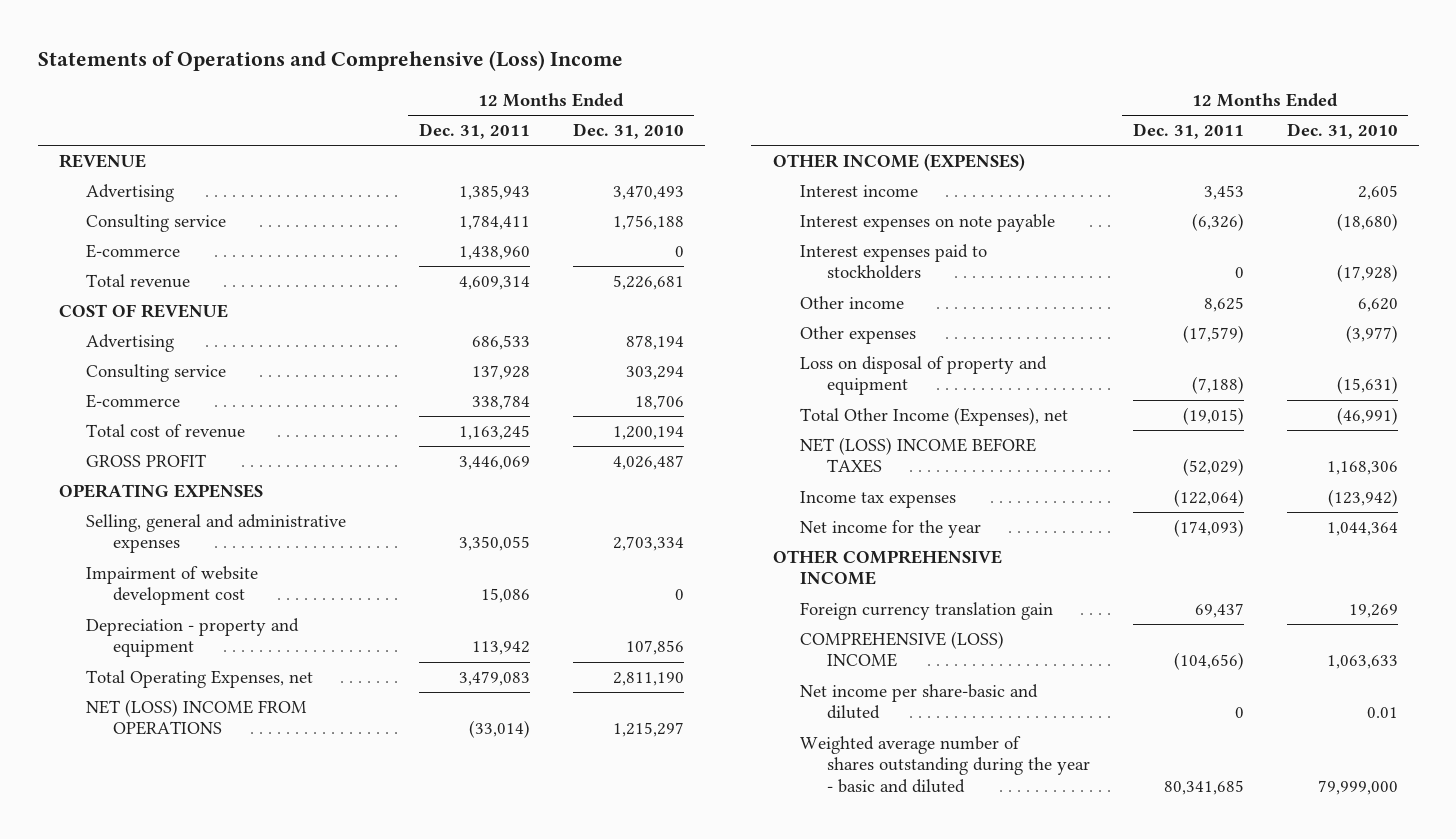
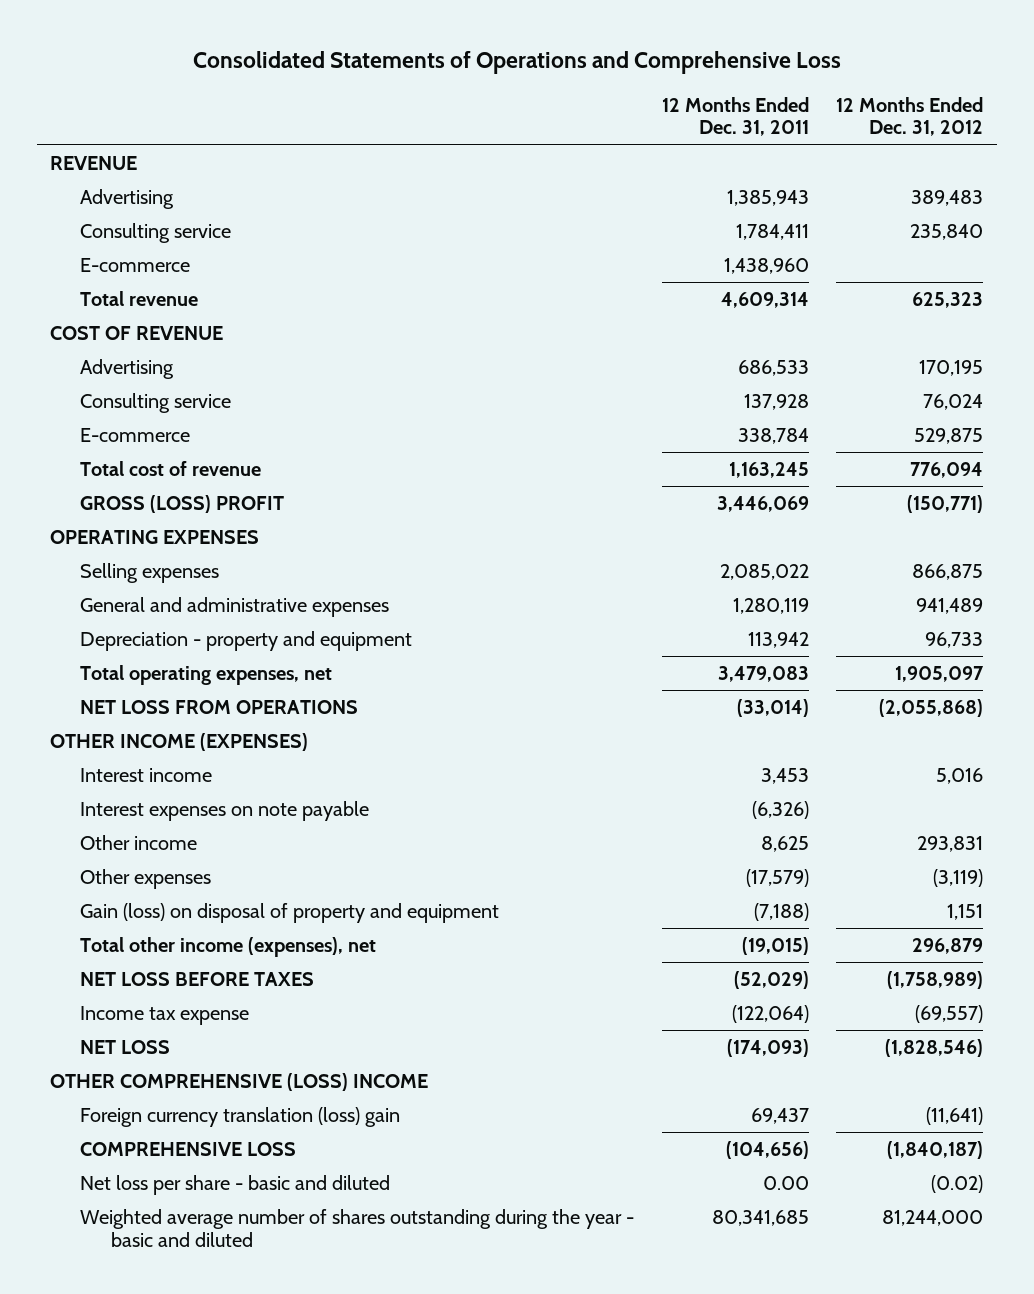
- Statements of Operations and Comprehensive (Loss) Income
+ Consolidated Statements of Operations and Comprehensive Loss
- | 12 Months Ended Dec. 31, 2011 | 12 Months Ended Dec. 31, 2010
+ | 12 Months Ended Dec. 31, 2011 | 12 Months Ended Dec. 31, 2012
- GROSS PROFIT | 3,446,069 | 4,026,487
+ GROSS (LOSS) PROFIT | 3,446,069 | (150,771)
- Selling, general and administrative expenses | 3,350,055 | 2,703,334
- Impairment of website development cost | 15,086 | 0
+ Selling expenses | 2,085,022 | 866,875
+ General and administrative expenses | 1,280,119 | 941,489
- Total Operating Expenses, net | 3,479,083 | 2,811,190
- NET (LOSS) INCOME FROM OPERATIONS | (33,014) | 1,215,297
+ Total operating expenses, net | 3,479,083 | 1,905,097
+ NET LOSS FROM OPERATIONS | (33,014) | (2,055,868)
- Interest expenses paid to stockholders | 0 | (17,928)
- Loss on disposal of property and equipment | (7,188) | (15,631)
- Total Other Income (Expenses), net | (19,015) | (46,991)
- NET (LOSS) INCOME BEFORE TAXES | (52,029) | 1,168,306
- Income tax expenses | (122,064) | (123,942)
- Net income for the year | (174,093) | 1,044,364
- OTHER COMPREHENSIVE INCOME
- Foreign currency translation gain | 69,437 | 19,269
- COMPREHENSIVE (LOSS) INCOME | (104,656) | 1,063,633
- Net income per share-basic and diluted | 0 | 0.01
+ Gain (loss) on disposal of property and equipment | (7,188) | 1,151
+ Total other income (expenses), net | (19,015) | 296,879
+ NET LOSS BEFORE TAXES | (52,029) | (1,758,989)
+ Income tax expense | (122,064) | (69,557)
+ NET LOSS | (174,093) | (1,828,546)
+ OTHER COMPREHENSIVE (LOSS) INCOME
+ Foreign currency translation (loss) gain | 69,437 | (11,641)
+ COMPREHENSIVE LOSS | (104,656) | (1,840,187)
+ Net loss per share - basic and diluted | 0.00 | (0.02)

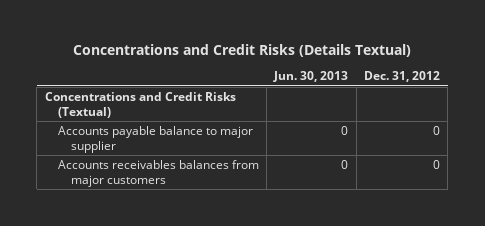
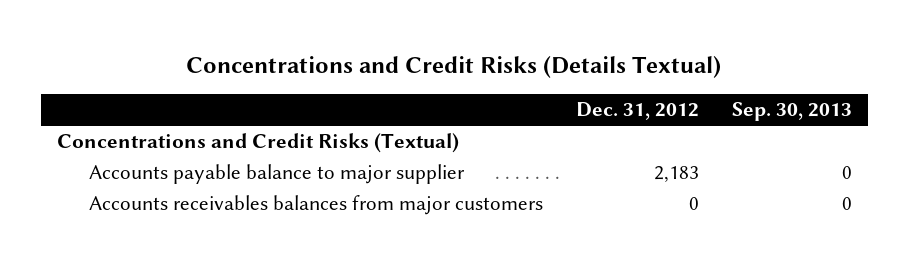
- | Jun. 30, 2013 | Dec. 31, 2012
+ | Dec. 31, 2012 | Sep. 30, 2013
- Accounts payable balance to major supplier | 0 | 0
+ Accounts payable balance to major supplier | 2,183 | 0

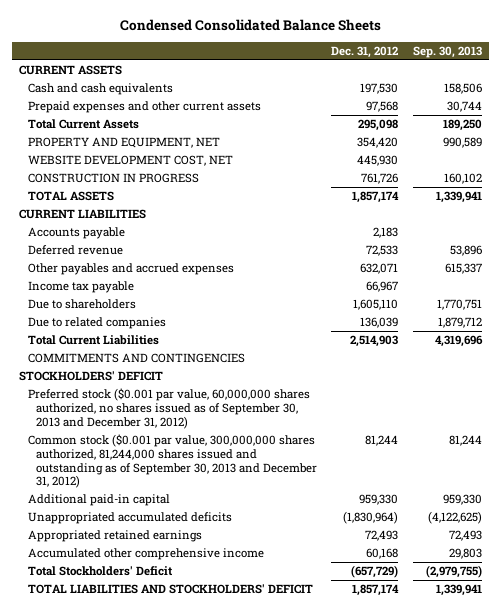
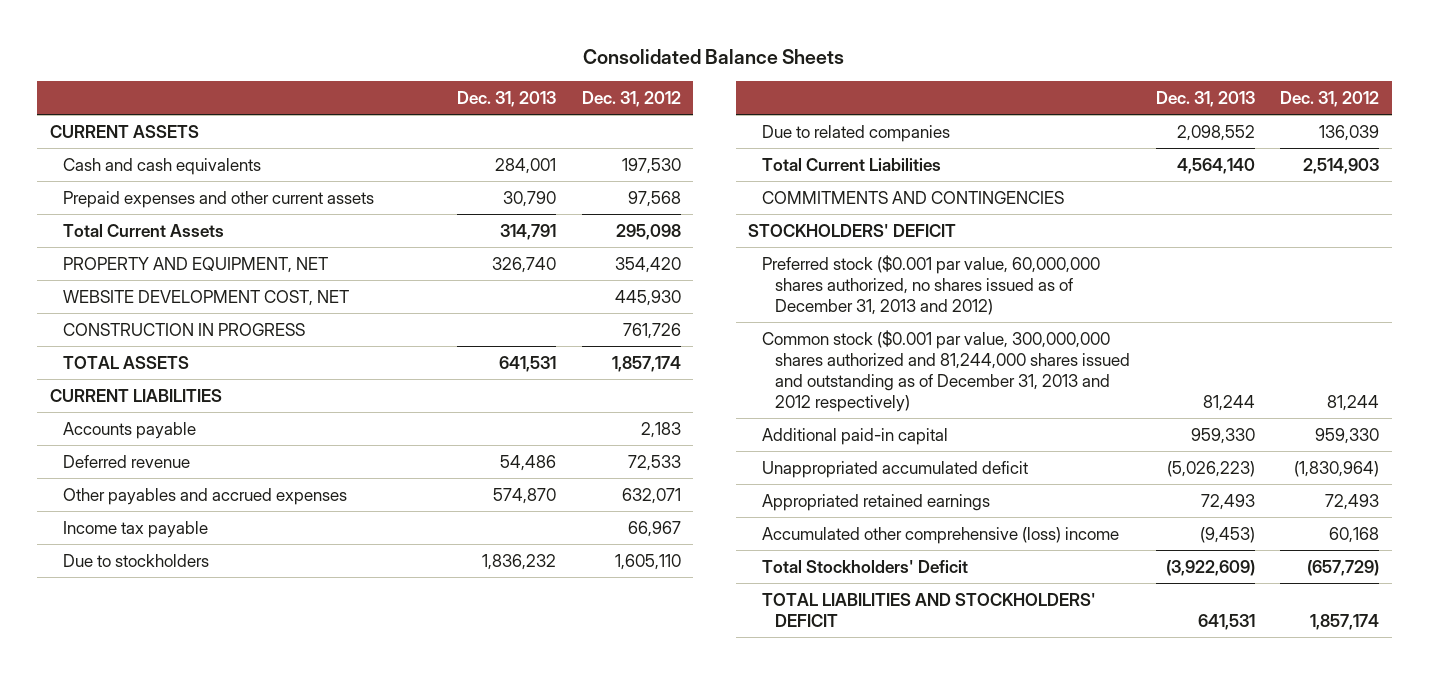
- Condensed Consolidated Balance Sheets
+ Consolidated Balance Sheets
- | Dec. 31, 2012 | Sep. 30, 2013
+ | Dec. 31, 2013 | Dec. 31, 2012
- Due to shareholders | 1,605,110 | 1,770,751
+ Due to stockholders | 1,836,232 | 1,605,110
- Preferred stock ($0.001 par value, 60,000,000 shares authorized, no shares issued as of September 30, 2013 and December 31, 2012)
- Common stock ($0.001 par value, 300,000,000 shares authorized, 81,244,000 shares issued and outstanding as of September 30, 2013 and December 31, 2012) | 81,244 | 81,244
+ Preferred stock ($0.001 par value, 60,000,000 shares authorized, no shares issued as of December 31, 2013 and 2012)
+ Common stock ($0.001 par value, 300,000,000 shares authorized and 81,244,000 shares issued and outstanding as of December 31, 2013 and 2012 respectively) | 81,244 | 81,244
- Unappropriated accumulated deficits | (1,830,964) | (4,122,625)
+ Unappropriated accumulated deficit | (5,026,223) | (1,830,964)
- Accumulated other comprehensive income | 60,168 | 29,803
+ Accumulated other comprehensive (loss) income | (9,453) | 60,168

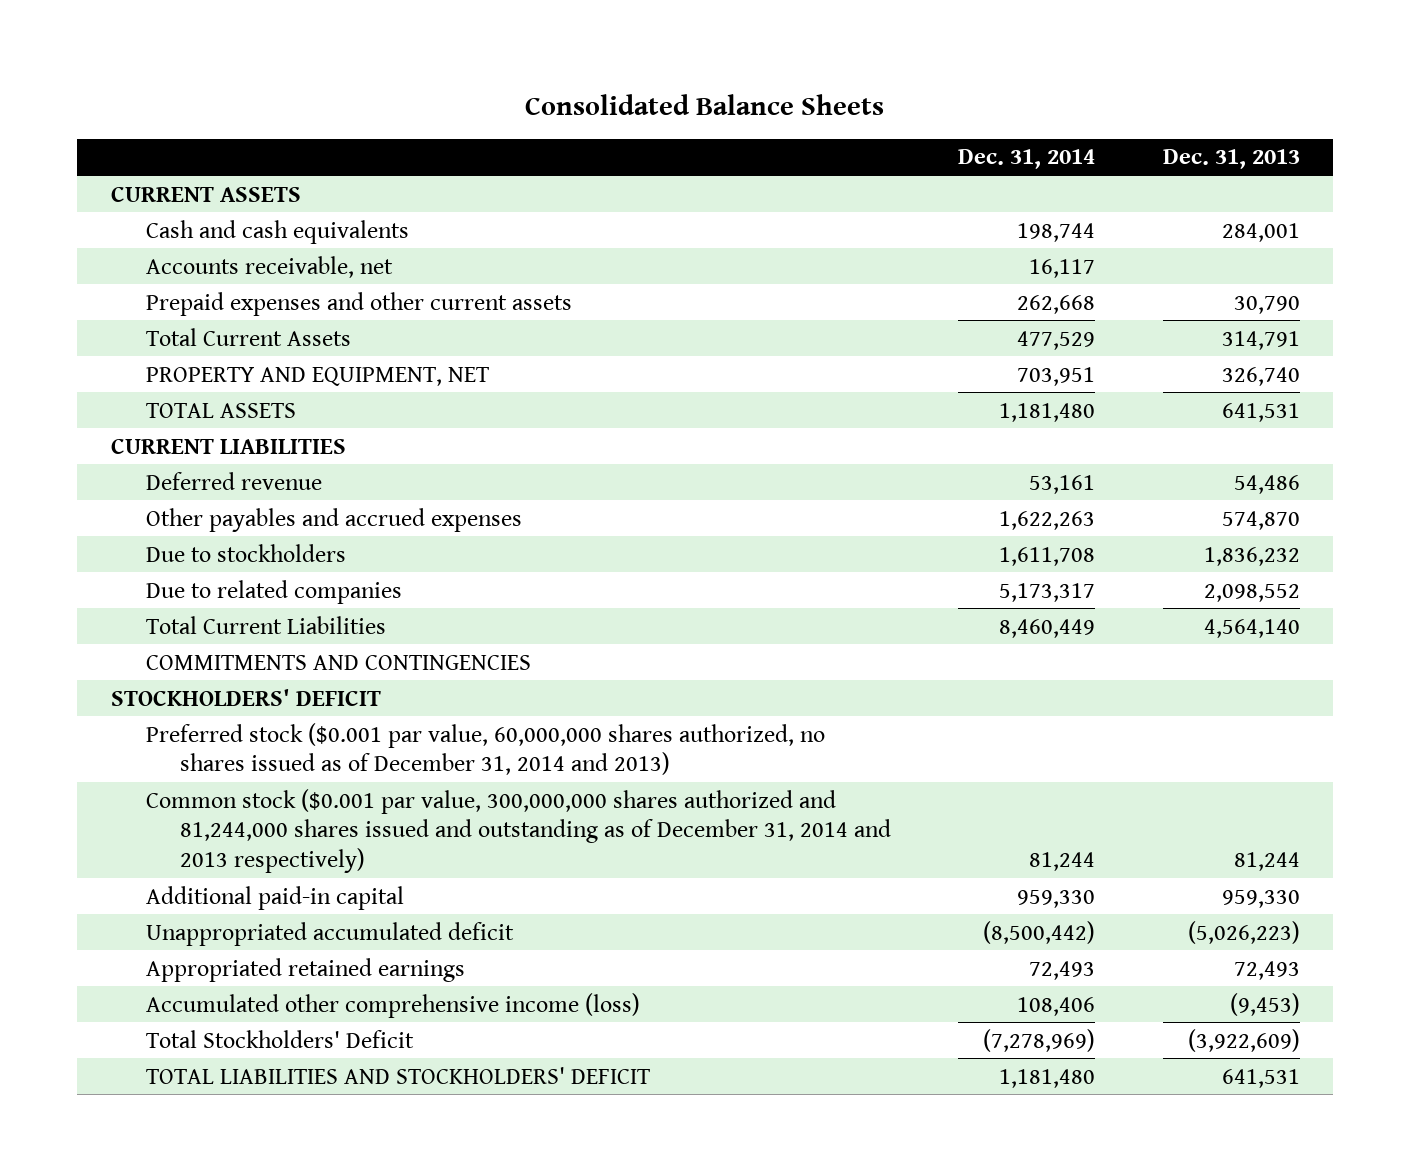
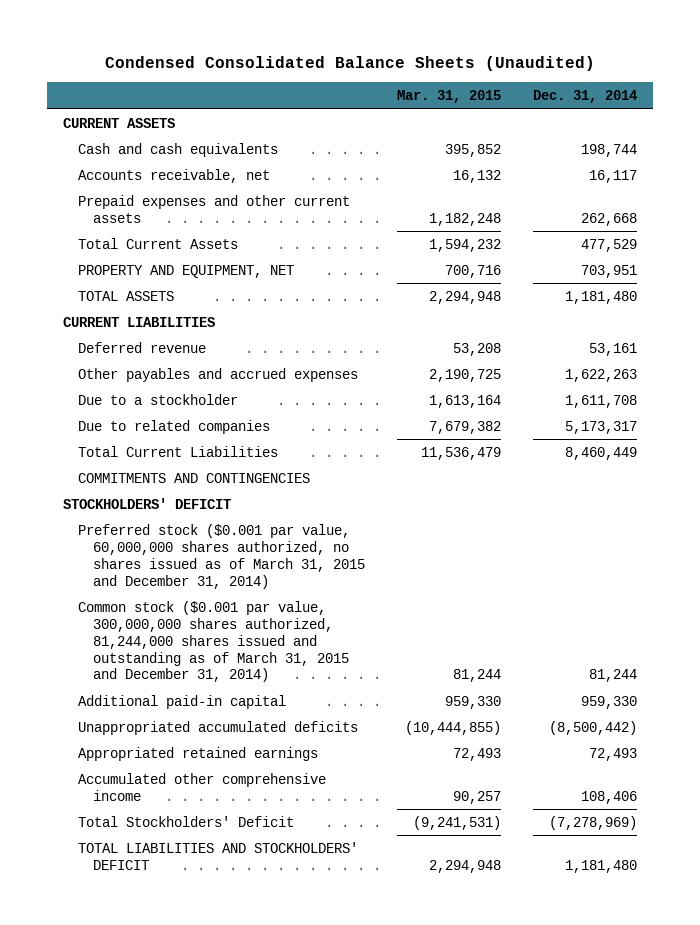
- Consolidated Balance Sheets
+ Condensed Consolidated Balance Sheets (Unaudited)
- | Dec. 31, 2014 | Dec. 31, 2013
+ | Mar. 31, 2015 | Dec. 31, 2014
- Due to stockholders | 1,611,708 | 1,836,232
+ Due to a stockholder | 1,613,164 | 1,611,708
- Preferred stock ($0.001 par value, 60,000,000 shares authorized, no shares issued as of December 31, 2014 and 2013)
- Common stock ($0.001 par value, 300,000,000 shares authorized and 81,244,000 shares issued and outstanding as of December 31, 2014 and 2013 respectively) | 81,244 | 81,244
+ Preferred stock ($0.001 par value, 60,000,000 shares authorized, no shares issued as of March 31, 2015 and December 31, 2014)
+ Common stock ($0.001 par value, 300,000,000 shares authorized, 81,244,000 shares issued and outstanding as of March 31, 2015 and December 31, 2014) | 81,244 | 81,244
- Unappropriated accumulated deficit | (8,500,442) | (5,026,223)
+ Unappropriated accumulated deficits | (10,444,855) | (8,500,442)
- Accumulated other comprehensive income (loss) | 108,406 | (9,453)
+ Accumulated other comprehensive income | 90,257 | 108,406

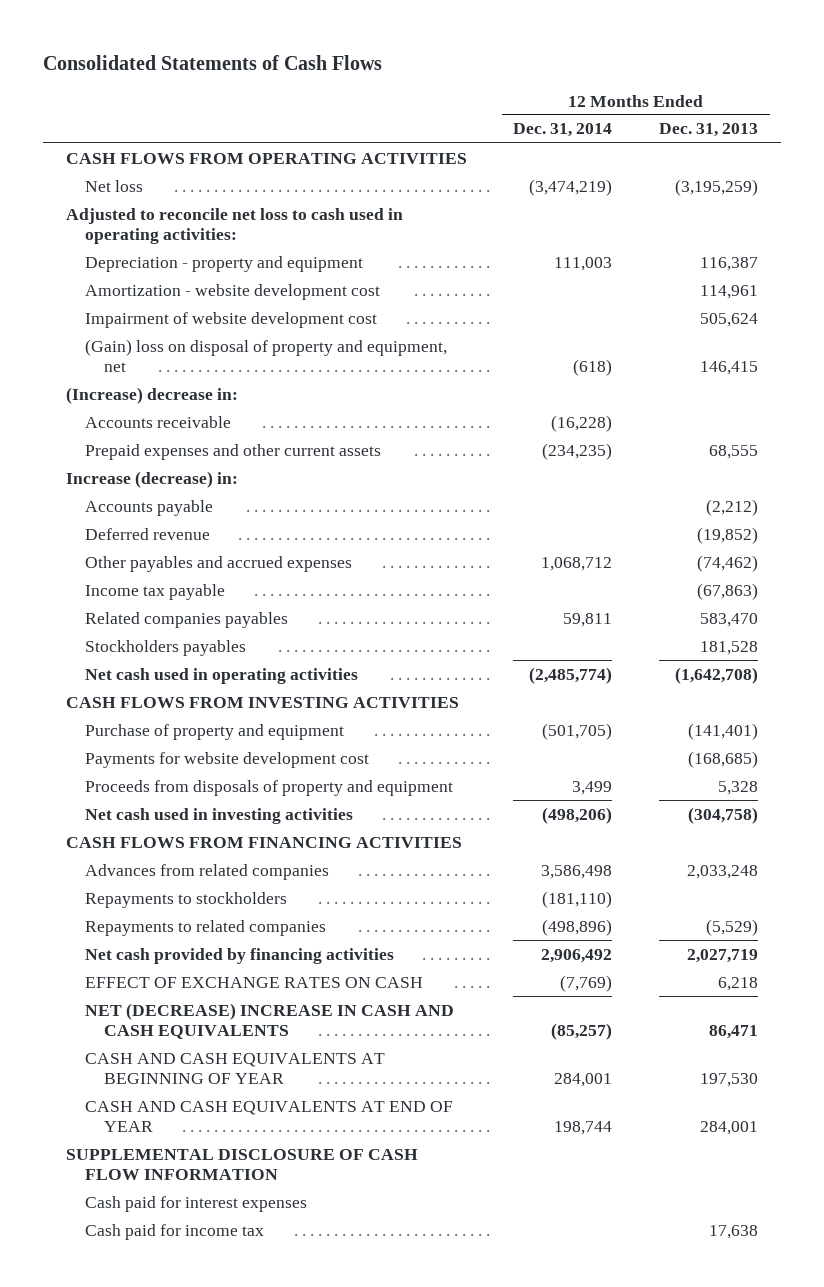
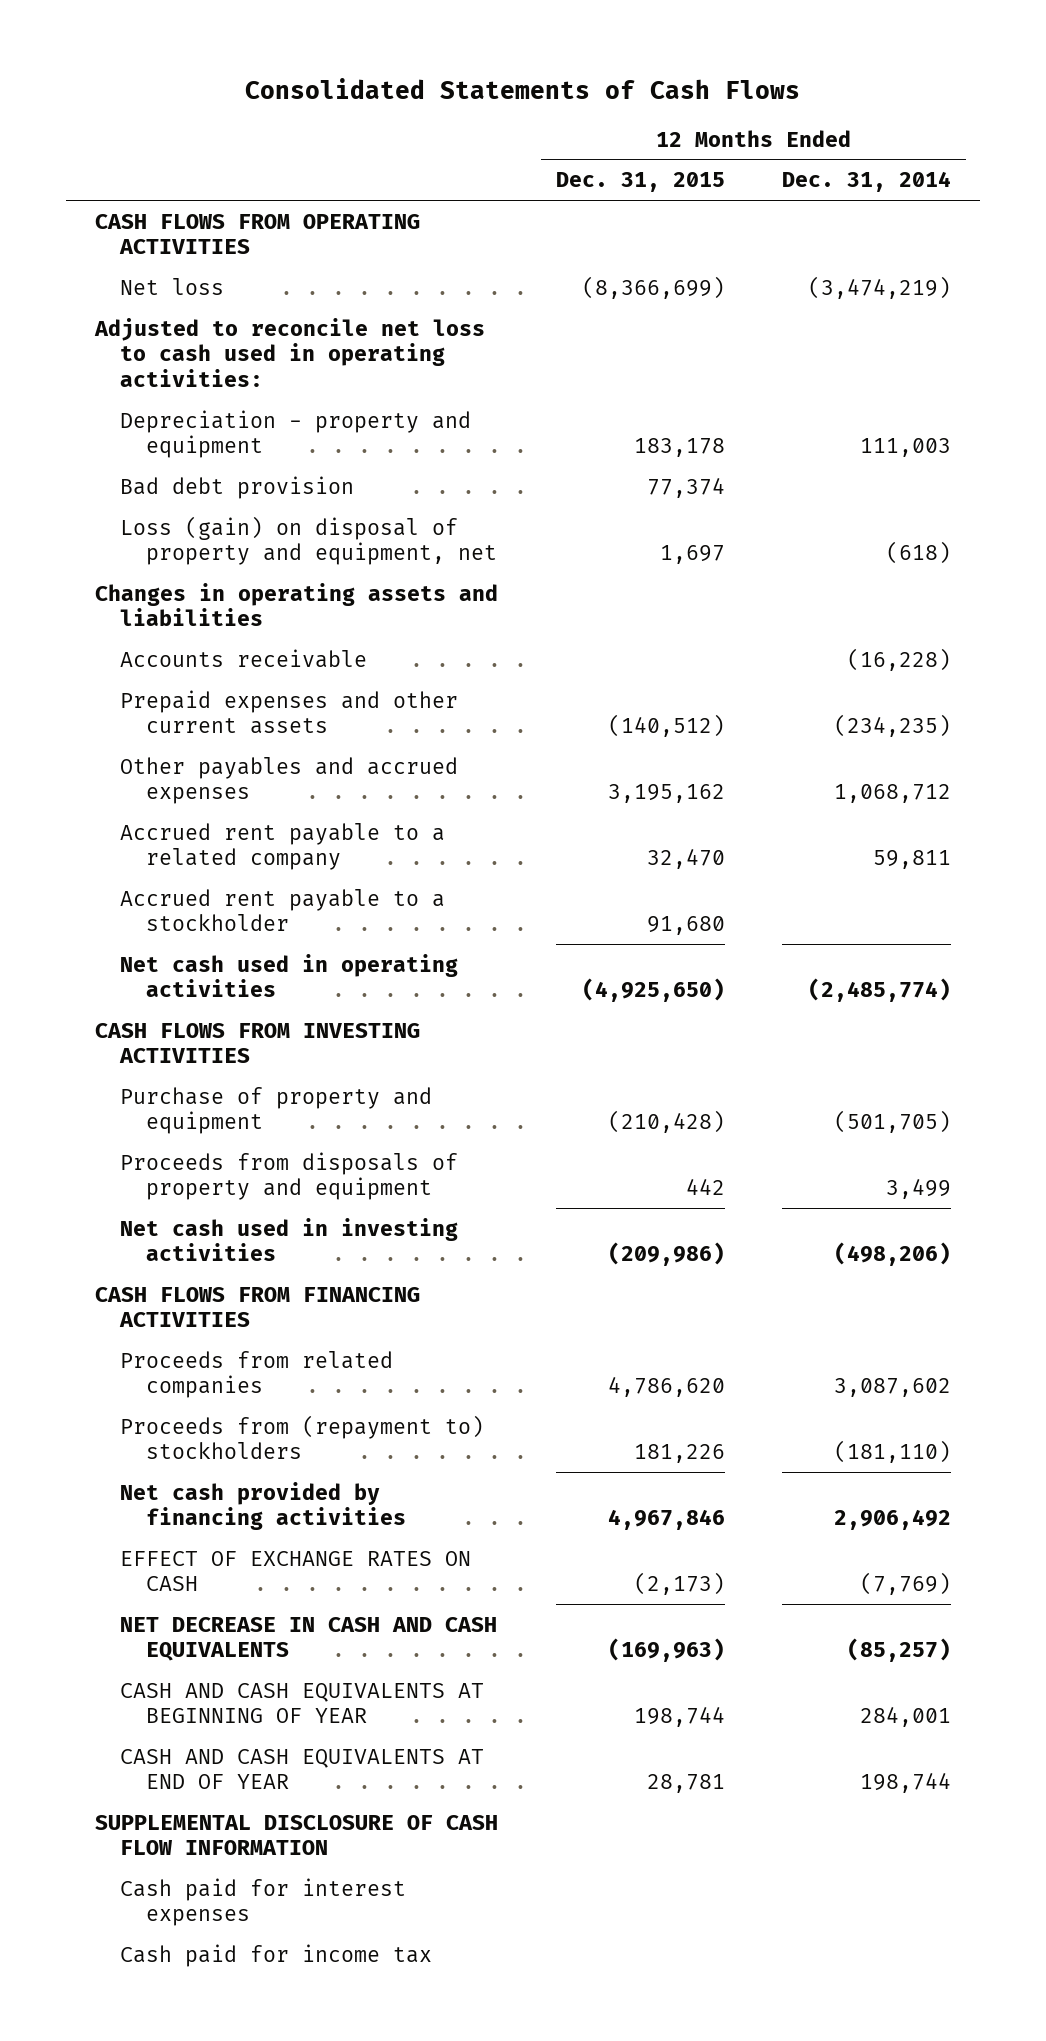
- | 12 Months Ended Dec. 31, 2014 | 12 Months Ended Dec. 31, 2013
+ | 12 Months Ended Dec. 31, 2015 | 12 Months Ended Dec. 31, 2014
- Amortization - website development cost | | 114,961
- Impairment of website development cost | | 505,624
- (Gain) loss on disposal of property and equipment, net | (618) | 146,415
- (Increase) decrease in:
+ Bad debt provision | 77,374 |
+ Loss (gain) on disposal of property and equipment, net | 1,697 | (618)
+ Changes in operating assets and liabilities
- Increase (decrease) in:
- Accounts payable | | (2,212)
- Deferred revenue | | (19,852)
- Income tax payable | | (67,863)
- Related companies payables | 59,811 | 583,470
- Stockholders payables | | 181,528
+ Accrued rent payable to a related company | 32,470 | 59,811
+ Accrued rent payable to a stockholder | 91,680 |
- Payments for website development cost | | (168,685)
- Advances from related companies | 3,586,498 | 2,033,248
- Repayments to stockholders | (181,110) |
- Repayments to related companies | (498,896) | (5,529)
+ Proceeds from related companies | 4,786,620 | 3,087,602
+ Proceeds from (repayment to) stockholders | 181,226 | (181,110)
- NET (DECREASE) INCREASE IN CASH AND CASH EQUIVALENTS | (85,257) | 86,471
+ NET DECREASE IN CASH AND CASH EQUIVALENTS | (169,963) | (85,257)

